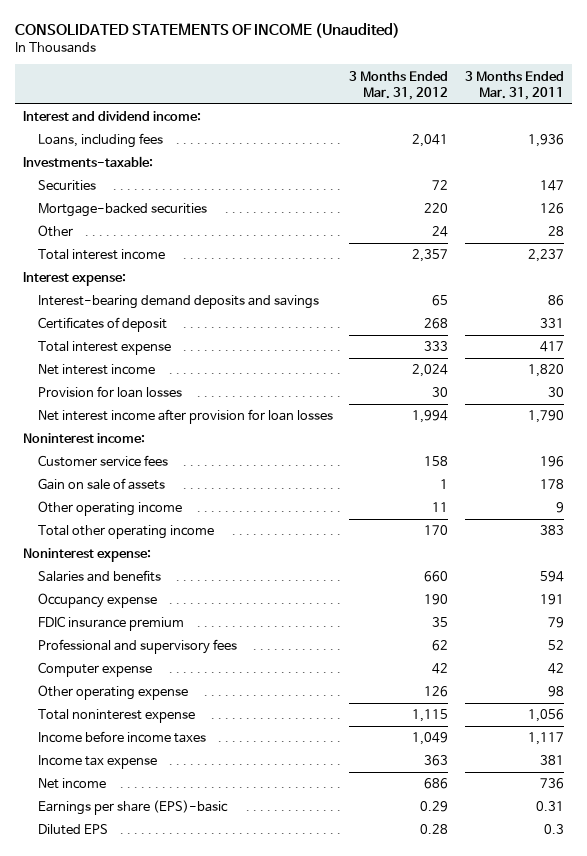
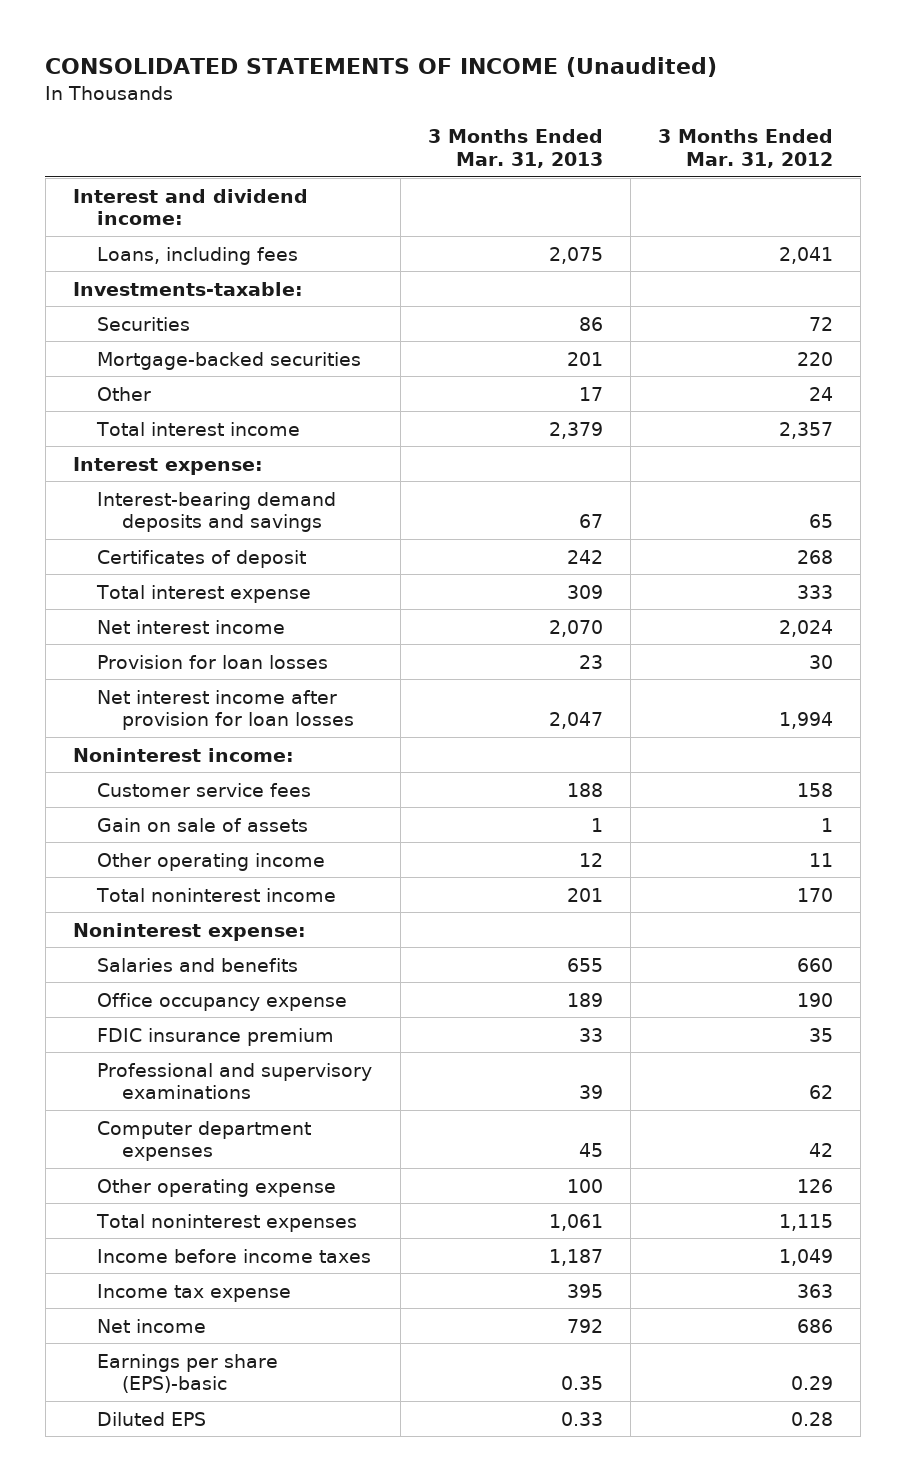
- | 3 Months Ended Mar. 31, 2012 | 3 Months Ended Mar. 31, 2011
+ | 3 Months Ended Mar. 31, 2013 | 3 Months Ended Mar. 31, 2012
- Total other operating income | 170 | 383
+ Total noninterest income | 201 | 170
- Occupancy expense | 190 | 191
+ Office occupancy expense | 189 | 190
- Professional and supervisory fees | 62 | 52
- Computer expense | 42 | 42
+ Professional and supervisory examinations | 39 | 62
+ Computer department expenses | 45 | 42
- Total noninterest expense | 1,115 | 1,056
+ Total noninterest expenses | 1,061 | 1,115

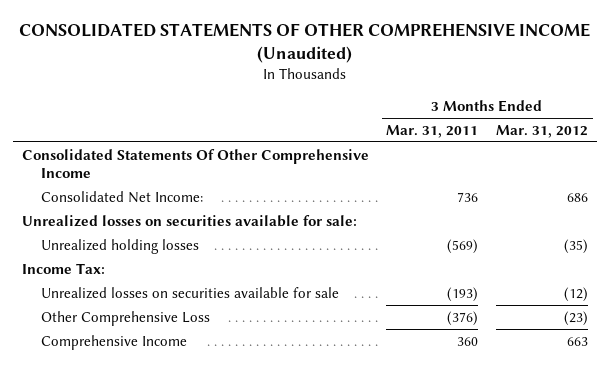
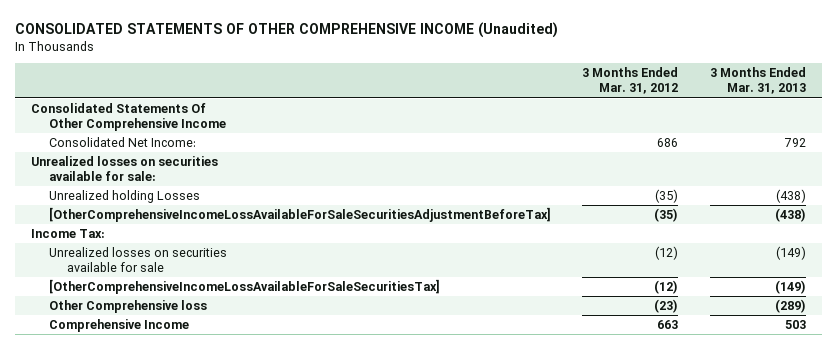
- | 3 Months Ended Mar. 31, 2011 | 3 Months Ended Mar. 31, 2012
+ | 3 Months Ended Mar. 31, 2012 | 3 Months Ended Mar. 31, 2013
- Unrealized holding losses | (569) | (35)
+ Unrealized holding Losses | (35) | (438)
+ [OtherComprehensiveIncomeLossAvailableForSaleSecuritiesAdjustmentBeforeTax] | (35) | (438)
- Other Comprehensive Loss | (376) | (23)
+ [OtherComprehensiveIncomeLossAvailableForSaleSecuritiesTax] | (12) | (149)
+ Other Comprehensive loss | (23) | (289)

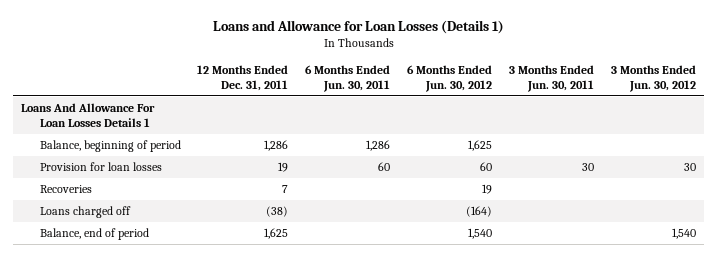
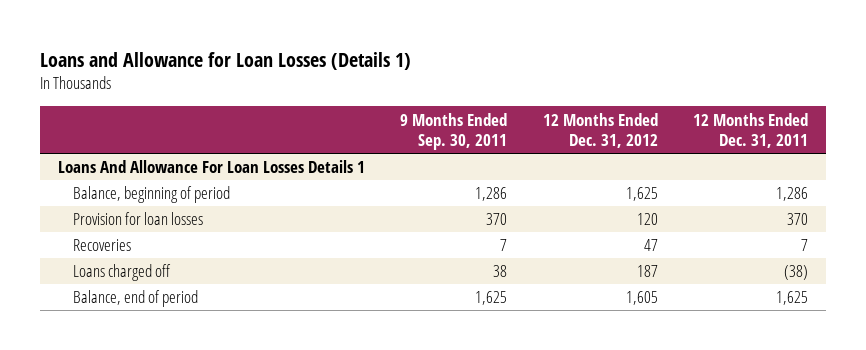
- | 12 Months Ended Dec. 31, 2011 | 6 Months Ended Jun. 30, 2011 | 6 Months Ended Jun. 30, 2012 | 3 Months Ended Jun. 30, 2011 | 3 Months Ended Jun. 30, 2012
+ | 9 Months Ended Sep. 30, 2011 | 12 Months Ended Dec. 31, 2012 | 12 Months Ended Dec. 31, 2011
- Provision for loan losses | 19 | 60 | 60 | 30 | 30
+ Provision for loan losses | 370 | 120 | 370

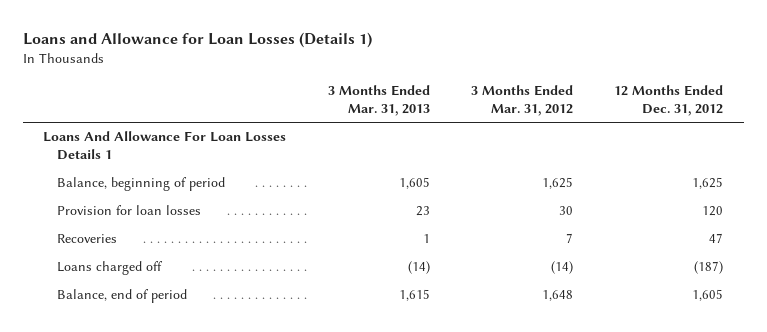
- | 9 Months Ended Sep. 30, 2011 | 12 Months Ended Dec. 31, 2012 | 12 Months Ended Dec. 31, 2011
+ | 3 Months Ended Mar. 31, 2013 | 3 Months Ended Mar. 31, 2012 | 12 Months Ended Dec. 31, 2012
- Loans charged off | 38 | 187 | (38)
+ Loans charged off | (14) | (14) | (187)

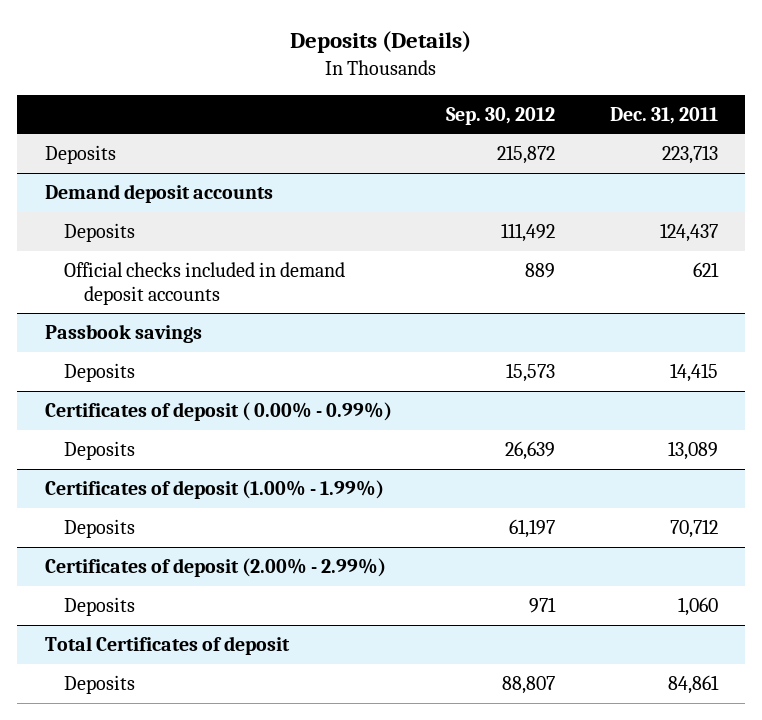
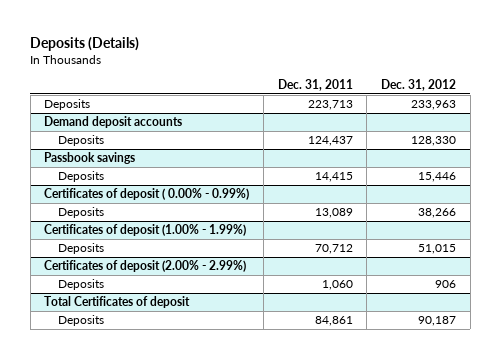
- | Sep. 30, 2012 | Dec. 31, 2011
+ | Dec. 31, 2011 | Dec. 31, 2012
@ Demand deposit accounts
- Official checks included in demand deposit accounts | 889 | 621

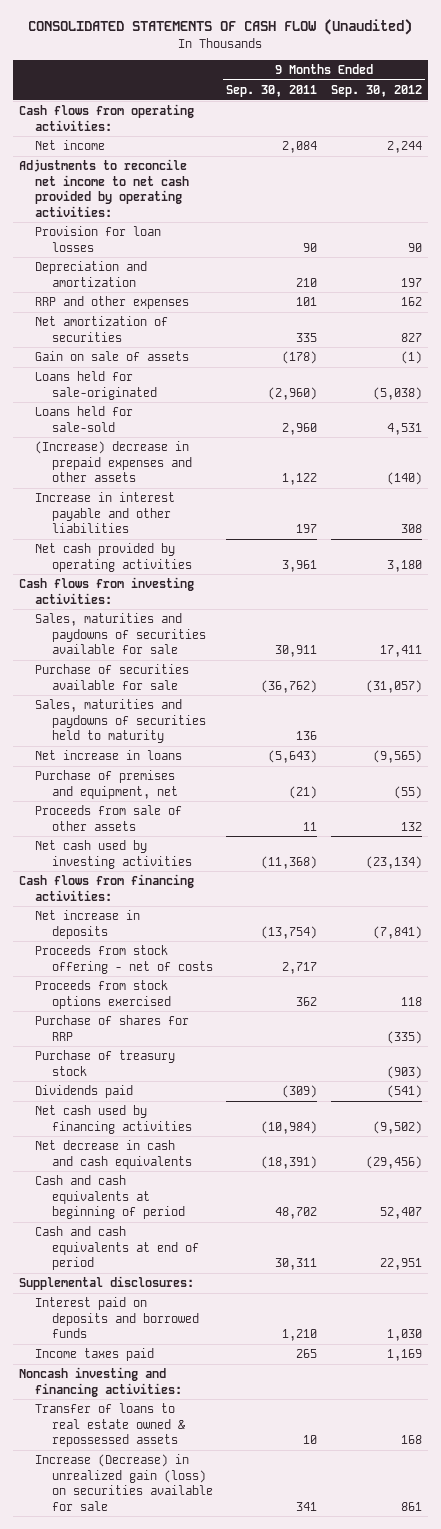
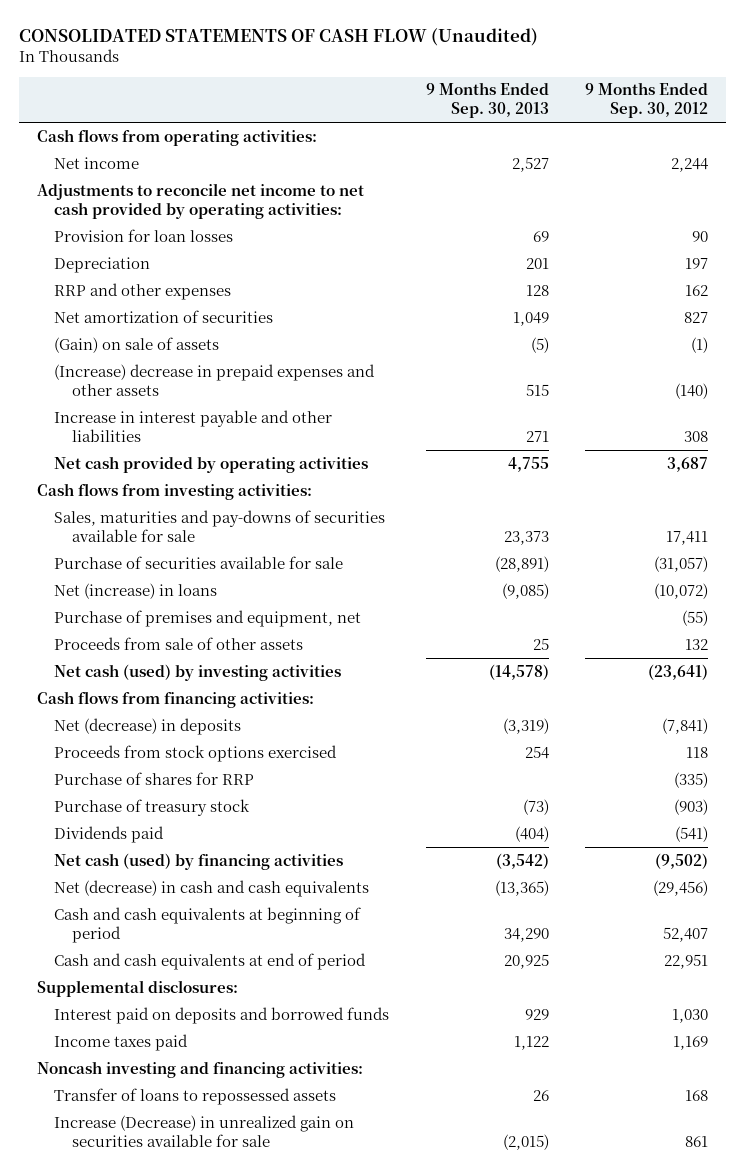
- | 9 Months Ended Sep. 30, 2011 | 9 Months Ended Sep. 30, 2012
+ | 9 Months Ended Sep. 30, 2013 | 9 Months Ended Sep. 30, 2012
- Depreciation and amortization | 210 | 197
+ Depreciation | 201 | 197
- Gain on sale of assets | (178) | (1)
- Loans held for sale-originated | (2,960) | (5,038)
- Loans held for sale-sold | 2,960 | 4,531
+ (Gain) on sale of assets | (5) | (1)
- Net cash provided by operating activities | 3,961 | 3,180
+ Net cash provided by operating activities | 4,755 | 3,687
- Sales, maturities and paydowns of securities available for sale | 30,911 | 17,411
+ Sales, maturities and pay-downs of securities available for sale | 23,373 | 17,411
- Sales, maturities and paydowns of securities held to maturity | 136 |
- Net increase in loans | (5,643) | (9,565)
+ Net (increase) in loans | (9,085) | (10,072)
- Net cash used by investing activities | (11,368) | (23,134)
+ Net cash (used) by investing activities | (14,578) | (23,641)
- Net increase in deposits | (13,754) | (7,841)
- Proceeds from stock offering - net of costs | 2,717 |
+ Net (decrease) in deposits | (3,319) | (7,841)
- Net cash used by financing activities | (10,984) | (9,502)
- Net decrease in cash and cash equivalents | (18,391) | (29,456)
+ Net cash (used) by financing activities | (3,542) | (9,502)
+ Net (decrease) in cash and cash equivalents | (13,365) | (29,456)
- Transfer of loans to real estate owned & repossessed assets | 10 | 168
- Increase (Decrease) in unrealized gain (loss) on securities available for sale | 341 | 861
+ Transfer of loans to repossessed assets | 26 | 168
+ Increase (Decrease) in unrealized gain on securities available for sale | (2,015) | 861

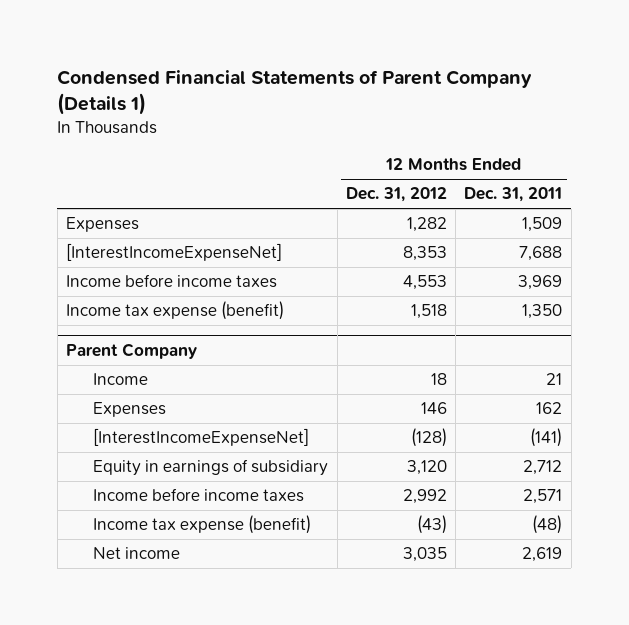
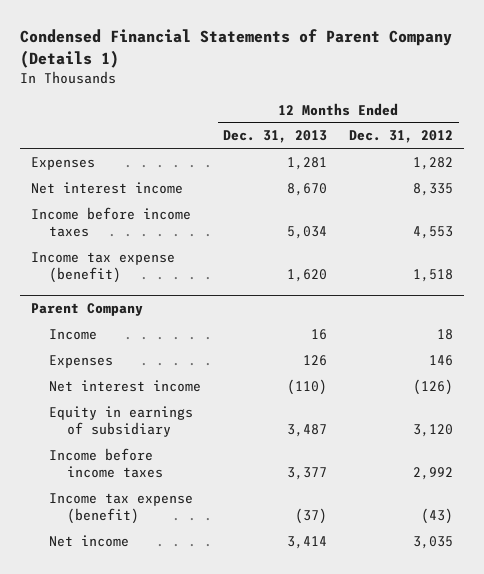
- | 12 Months Ended Dec. 31, 2012 | 12 Months Ended Dec. 31, 2011
+ | 12 Months Ended Dec. 31, 2013 | 12 Months Ended Dec. 31, 2012
- [InterestIncomeExpenseNet] | 8,353 | 7,688
+ Net interest income | 8,670 | 8,335
@ Parent Company
- [InterestIncomeExpenseNet] | (128) | (141)
+ Net interest income | (110) | (126)

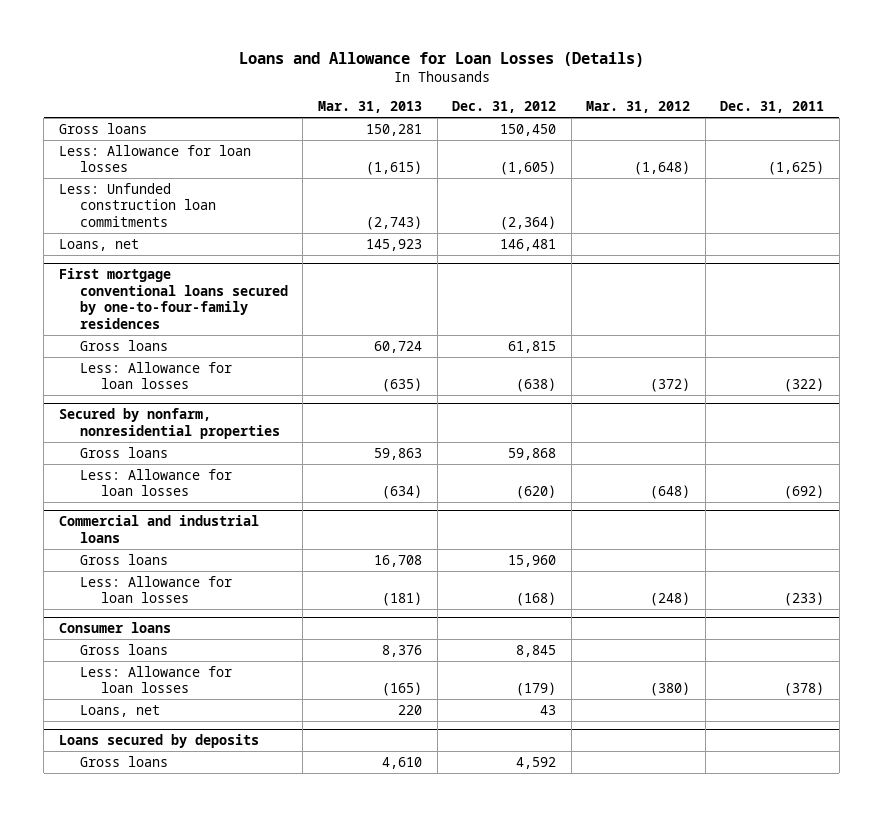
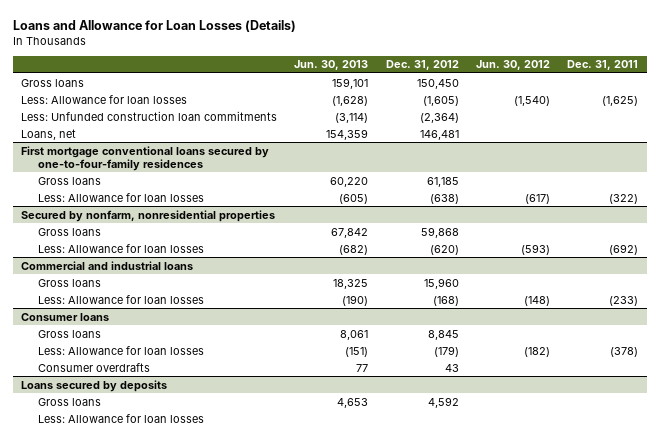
- | Mar. 31, 2013 | Dec. 31, 2012 | Mar. 31, 2012 | Dec. 31, 2011
+ | Jun. 30, 2013 | Dec. 31, 2012 | Jun. 30, 2012 | Dec. 31, 2011
@ First mortgage conventional loans secured by one-to-four-family residences
- Gross loans | 60,724 | 61,815 | |
+ Gross loans | 60,220 | 61,185 | |
@ Consumer loans
- Loans, net | 220 | 43 | |
+ Consumer overdrafts | 77 | 43 | |
@ Loans secured by deposits
+ Less: Allowance for loan losses

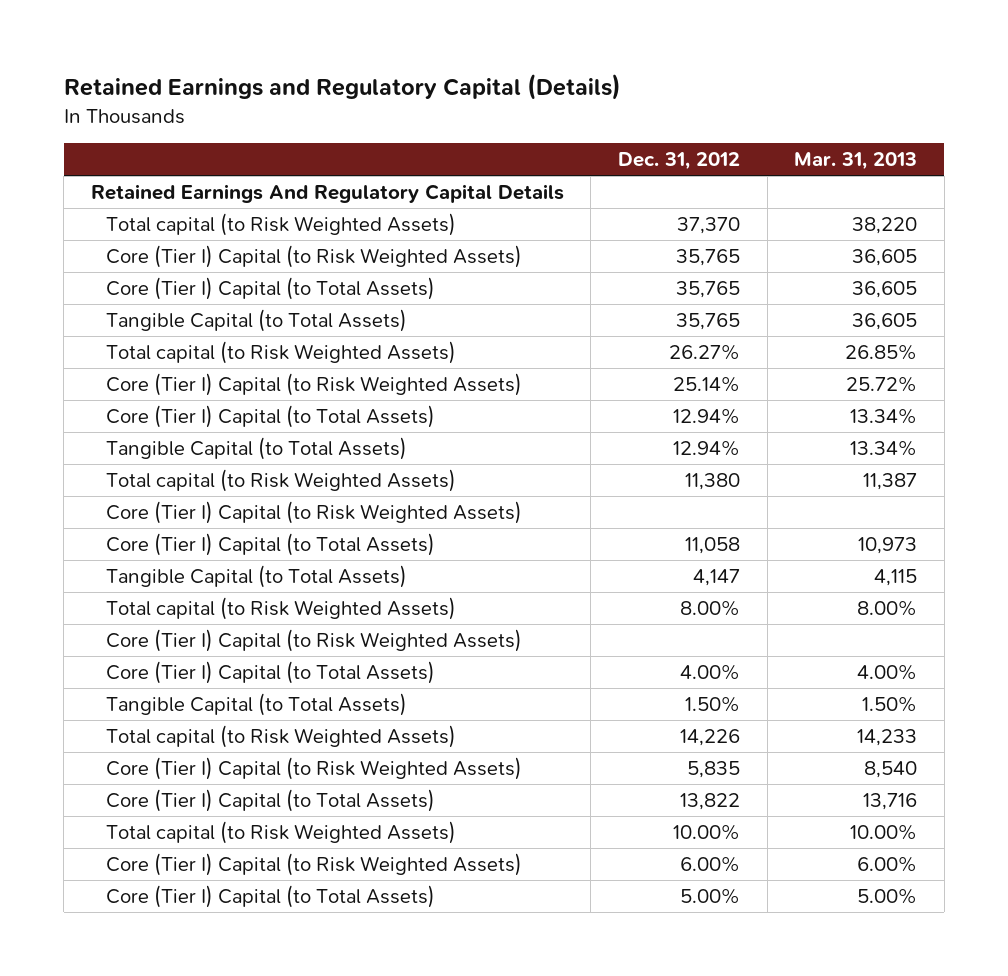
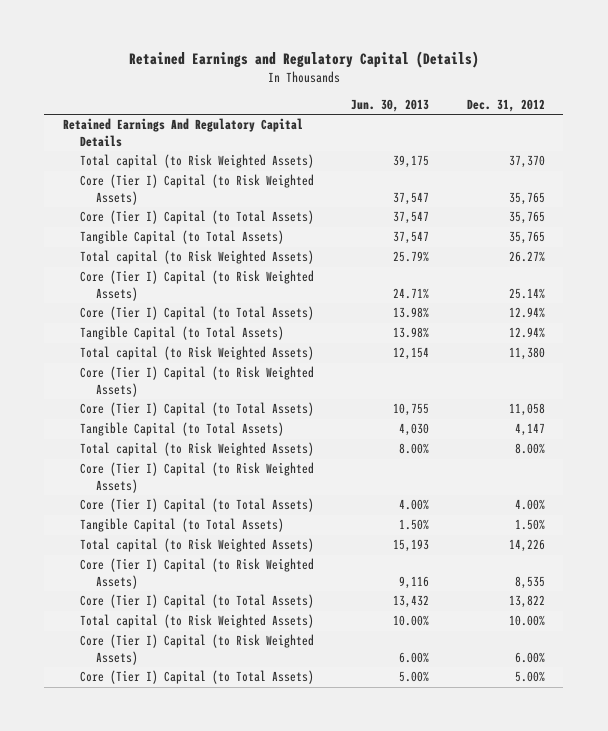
- | Dec. 31, 2012 | Mar. 31, 2013
+ | Jun. 30, 2013 | Dec. 31, 2012
- Core (Tier I) Capital (to Risk Weighted Assets) | 5,835 | 8,540
+ Core (Tier I) Capital (to Risk Weighted Assets) | 9,116 | 8,535

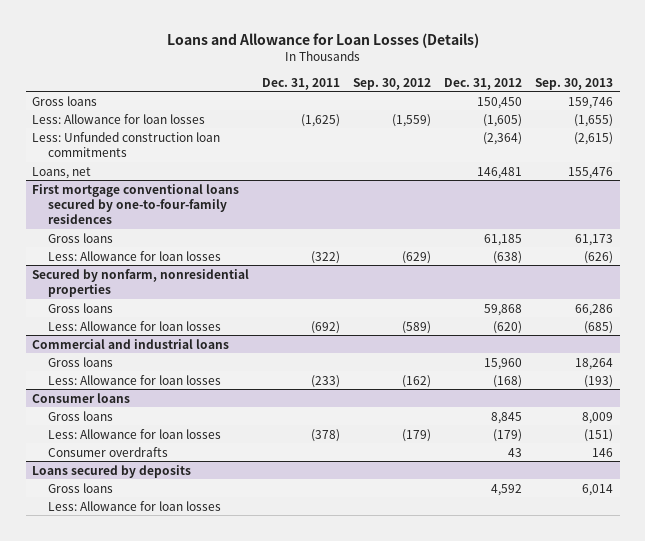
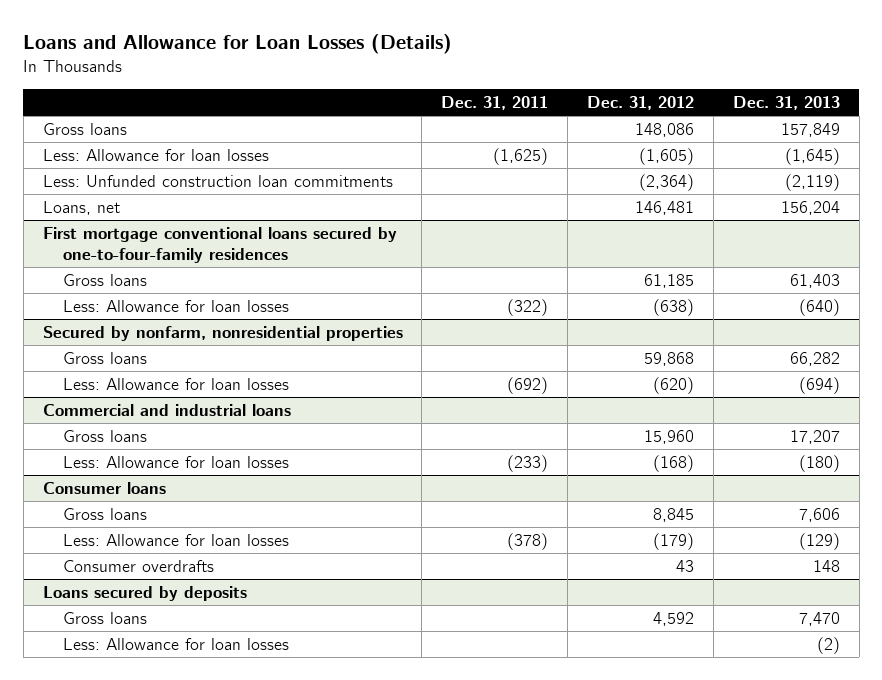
- | Dec. 31, 2011 | Sep. 30, 2012 | Dec. 31, 2012 | Sep. 30, 2013
+ | Dec. 31, 2011 | Dec. 31, 2012 | Dec. 31, 2013
- Gross loans | | | 150,450 | 159,746
+ Gross loans | | 148,086 | 157,849

